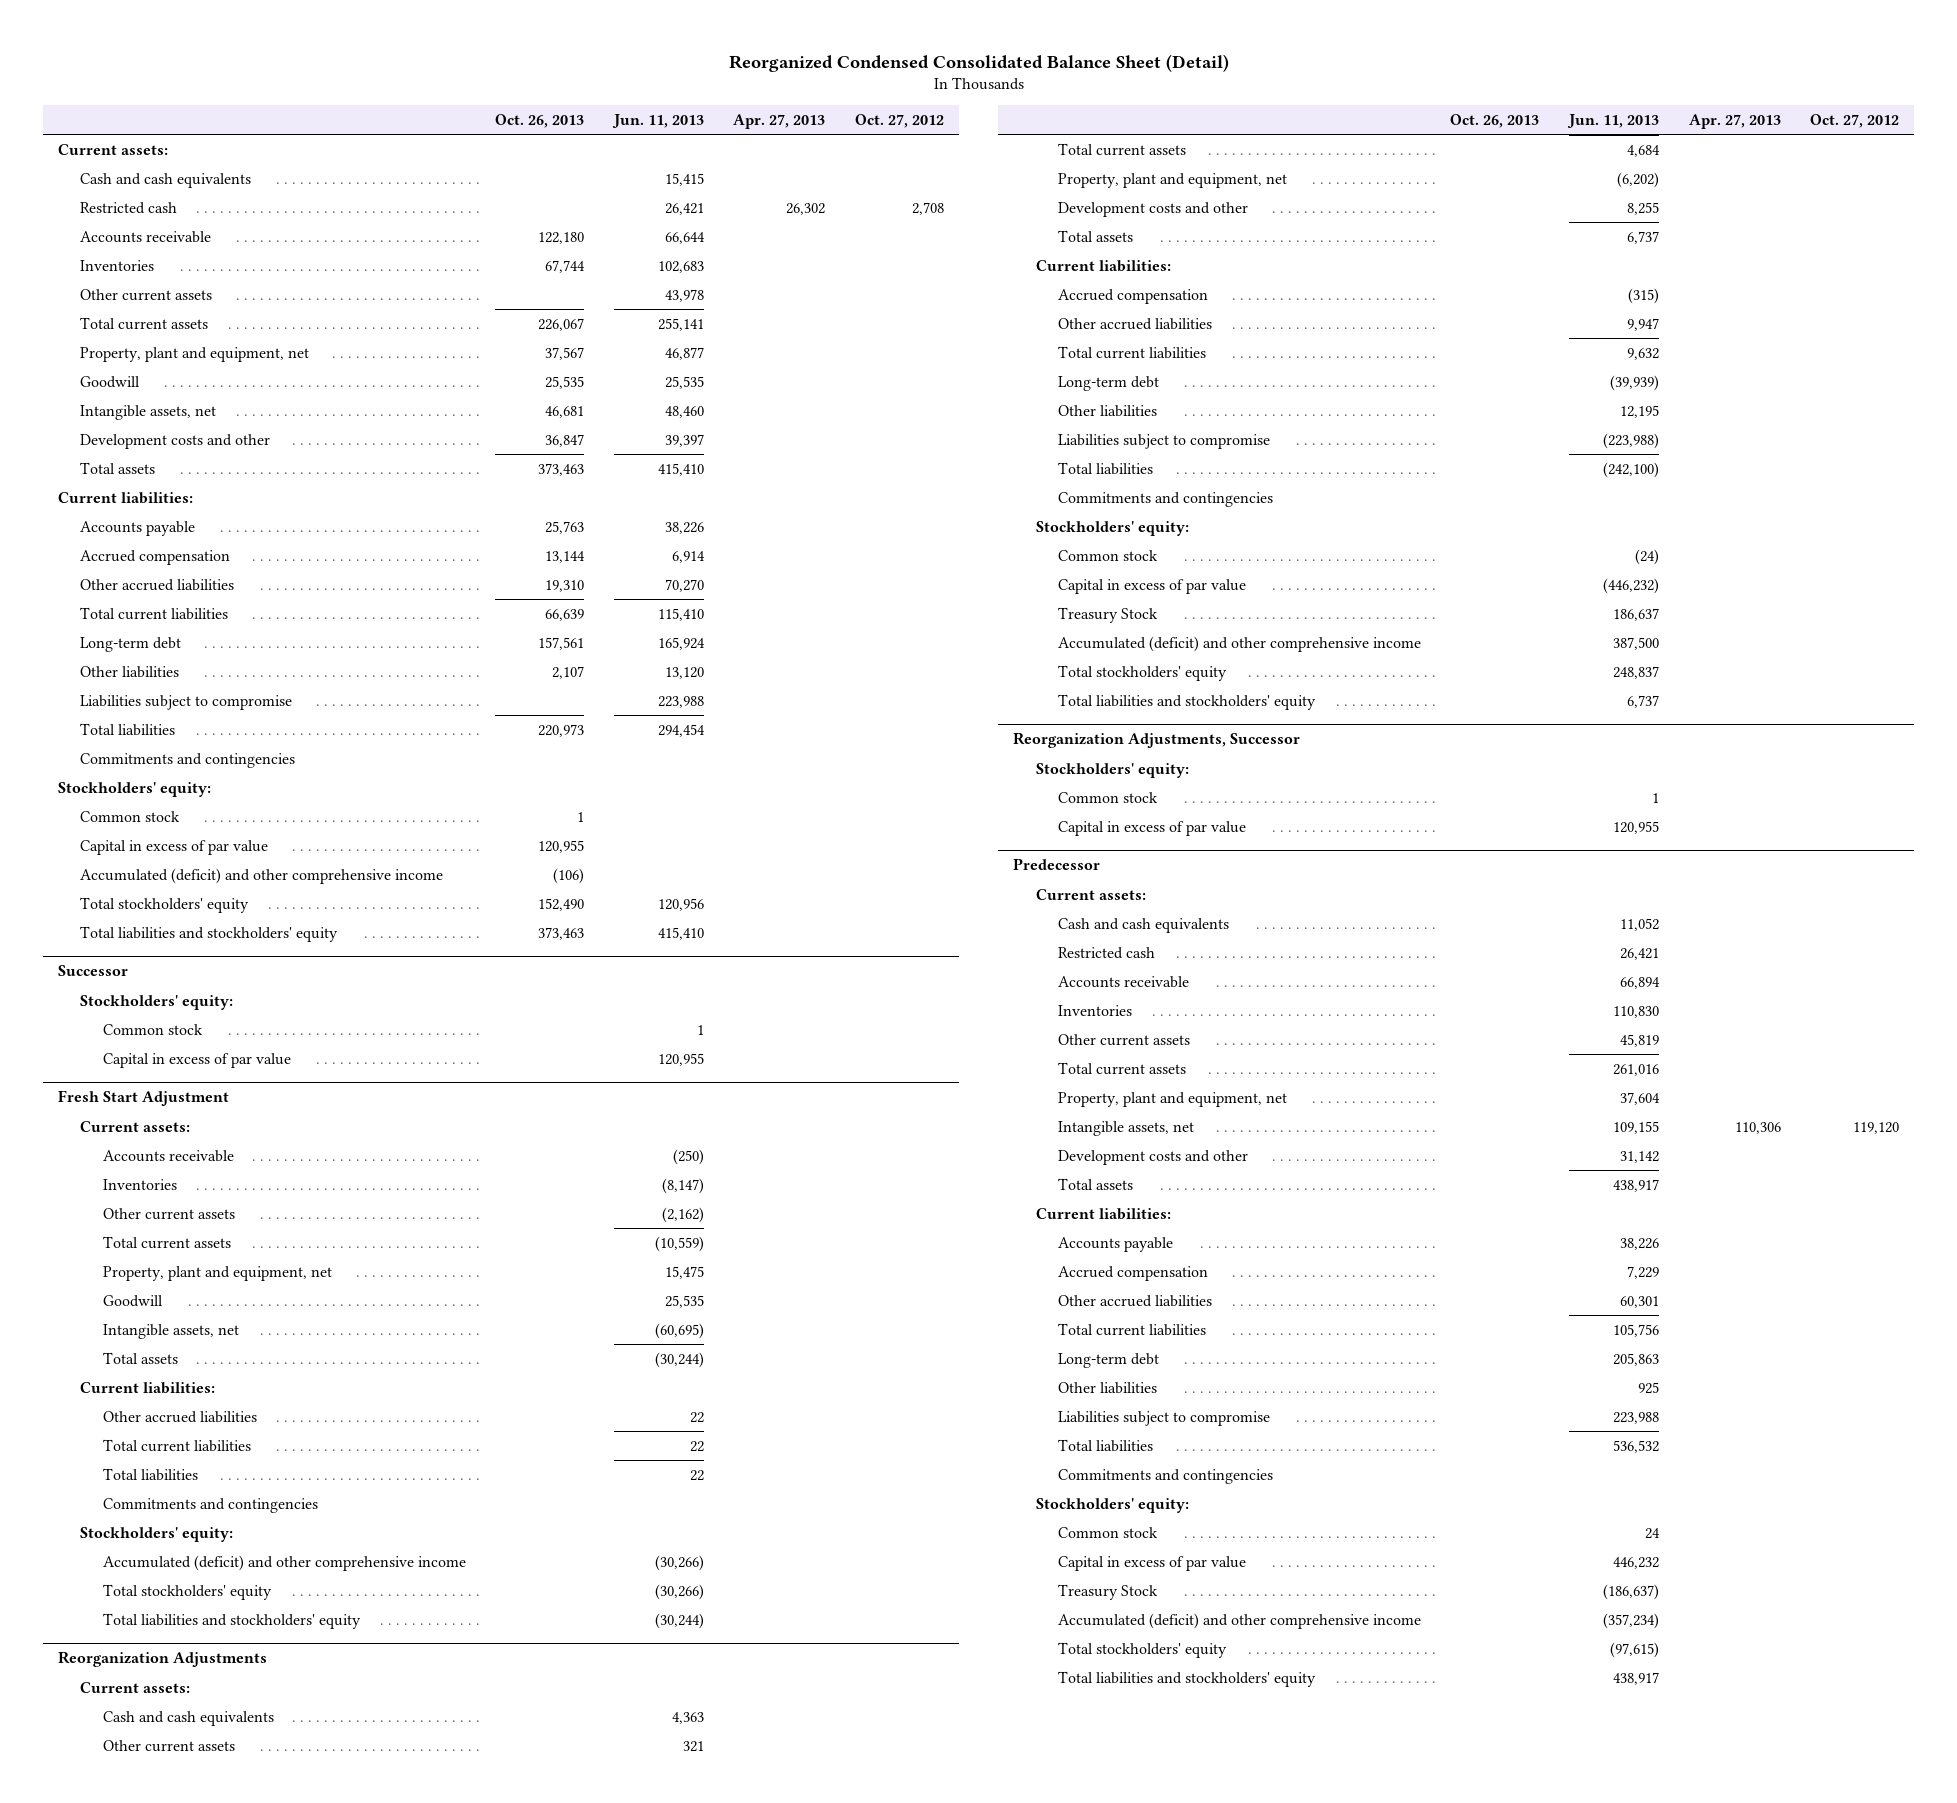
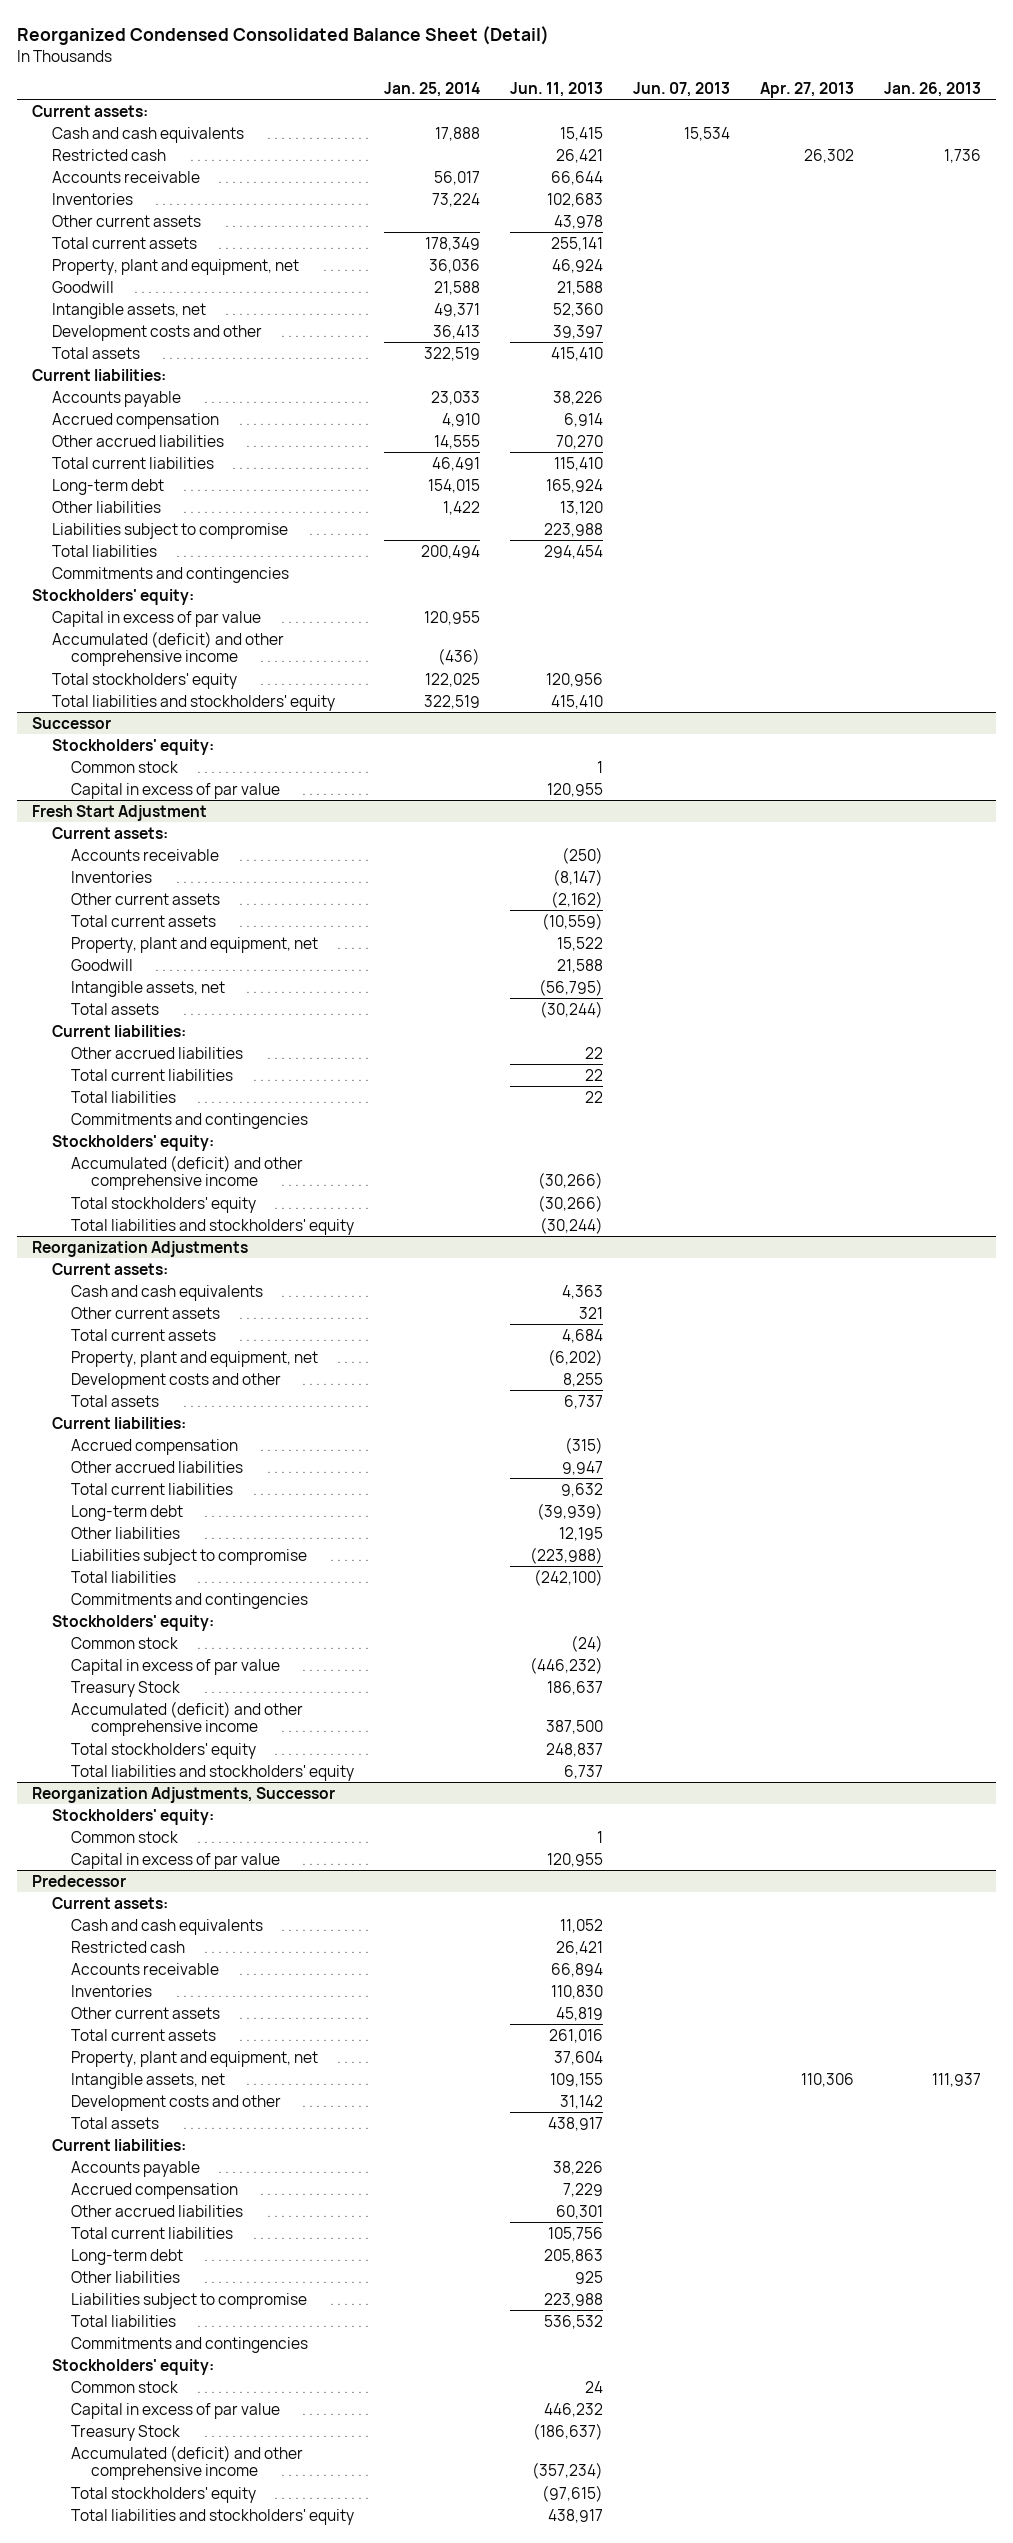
- | Oct. 26, 2013 | Jun. 11, 2013 | Apr. 27, 2013 | Oct. 27, 2012
+ | Jan. 25, 2014 | Jun. 11, 2013 | Jun. 07, 2013 | Apr. 27, 2013 | Jan. 26, 2013
- Property, plant and equipment, net | 37,567 | 46,877 | |
- Goodwill | 25,535 | 25,535 | |
- Intangible assets, net | 46,681 | 48,460 | |
+ Property, plant and equipment, net | 36,036 | 46,924 | | |
+ Goodwill | 21,588 | 21,588 | | |
+ Intangible assets, net | 49,371 | 52,360 | | |
- Common stock | 1 | | |
@ Fresh Start Adjustment
- Property, plant and equipment, net | | 15,475 | |
- Goodwill | | 25,535 | |
- Intangible assets, net | | (60,695) | |
+ Property, plant and equipment, net | | 15,522 | | |
+ Goodwill | | 21,588 | | |
+ Intangible assets, net | | (56,795) | | |

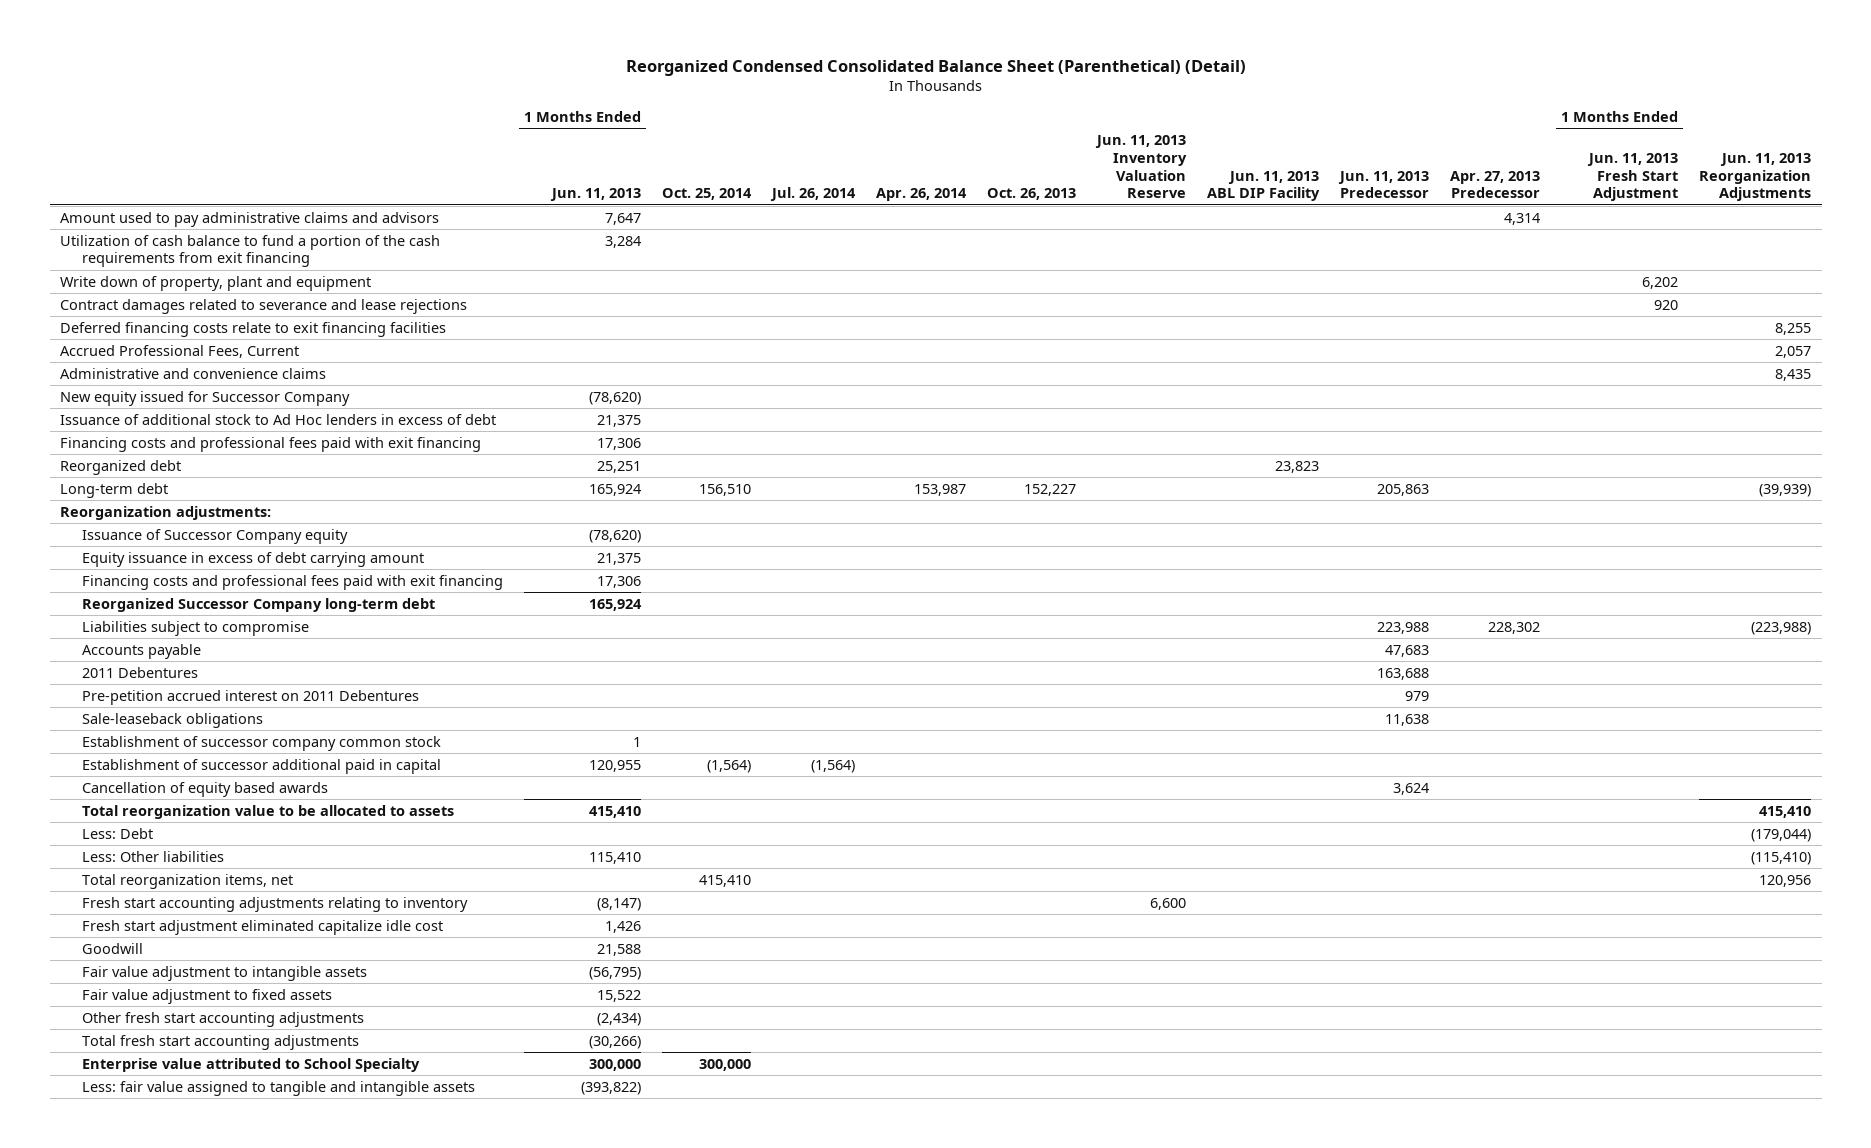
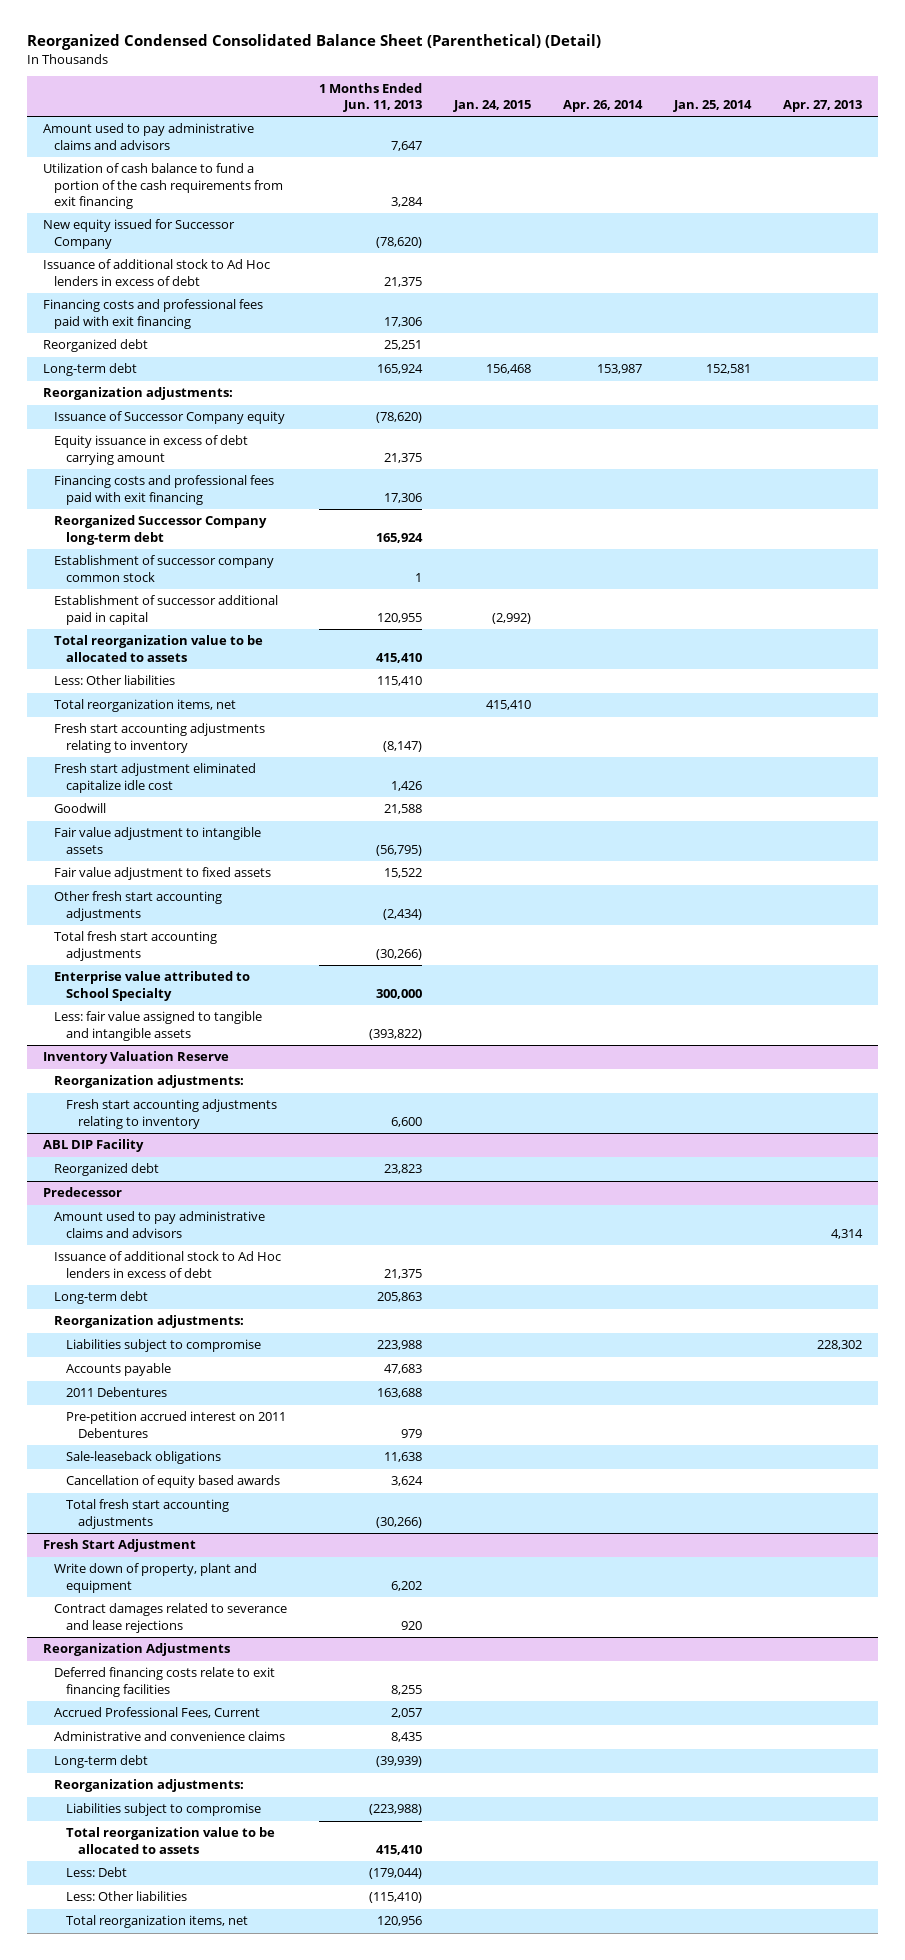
- | 1 Months Ended Jun. 11, 2013 | Oct. 25, 2014 | Jul. 26, 2014 | Apr. 26, 2014 | Oct. 26, 2013 | Jun. 11, 2013 Inventory Valuation Reserve | Jun. 11, 2013 ABL DIP Facility | Jun. 11, 2013 Predecessor | Apr. 27, 2013 Predecessor | 1 Months Ended Jun. 11, 2013 Fresh Start Adjustment | Jun. 11, 2013 Reorganization Adjustments
+ | 1 Months Ended Jun. 11, 2013 | Jan. 24, 2015 | Apr. 26, 2014 | Jan. 25, 2014 | Apr. 27, 2013
- Write down of property, plant and equipment | | | | | | | | | | 6,202 |
- Contract damages related to severance and lease rejections | | | | | | | | | | 920 |
- Deferred financing costs relate to exit financing facilities | | | | | | | | | | | 8,255
- Accrued Professional Fees, Current | | | | | | | | | | | 2,057
- Administrative and convenience claims | | | | | | | | | | | 8,435
- Liabilities subject to compromise | | | | | | | | 223,988 | 228,302 | | (223,988)
- Accounts payable | | | | | | | | 47,683 | | |
- 2011 Debentures | | | | | | | | 163,688 | | |
- Pre-petition accrued interest on 2011 Debentures | | | | | | | | 979 | | |
- Sale-leaseback obligations | | | | | | | | 11,638 | | |
- Cancellation of equity based awards | | | | | | | | 3,624 | | |
- Less: Debt | | | | | | | | | | | (179,044)
+ Inventory Valuation Reserve
+ Reorganization adjustments:
+ Fresh start accounting adjustments relating to inventory | 6,600 | | | |
+ ABL DIP Facility
+ Reorganized debt | 23,823 | | | |
+ Predecessor
+ Amount used to pay administrative claims and advisors | | | | | 4,314
+ Issuance of additional stock to Ad Hoc lenders in excess of debt | 21,375 | | | |
+ Long-term debt | 205,863 | | | |
+ Reorganization adjustments:
+ Liabilities subject to compromise | 223,988 | | | | 228,302
+ Accounts payable | 47,683 | | | |
+ 2011 Debentures | 163,688 | | | |
+ Pre-petition accrued interest on 2011 Debentures | 979 | | | |
+ Sale-leaseback obligations | 11,638 | | | |
+ Cancellation of equity based awards | 3,624 | | | |
+ Total fresh start accounting adjustments | (30,266) | | | |
+ Fresh Start Adjustment
+ Write down of property, plant and equipment | 6,202 | | | |
+ Contract damages related to severance and lease rejections | 920 | | | |
+ Reorganization Adjustments
+ Deferred financing costs relate to exit financing facilities | 8,255 | | | |
+ Accrued Professional Fees, Current | 2,057 | | | |
+ Administrative and convenience claims | 8,435 | | | |
+ Long-term debt | (39,939) | | | |
+ Reorganization adjustments:
+ Liabilities subject to compromise | (223,988) | | | |
+ Total reorganization value to be allocated to assets | 415,410 | | | |
+ Less: Debt | (179,044) | | | |
+ Less: Other liabilities | (115,410) | | | |
+ Total reorganization items, net | 120,956 | | | |

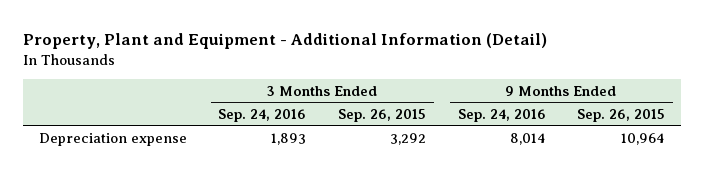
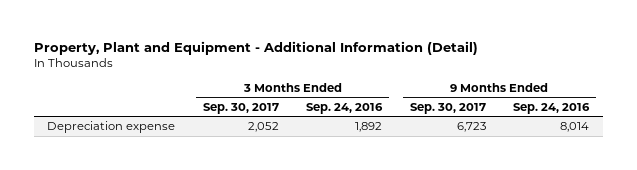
- | 3 Months Ended Sep. 24, 2016 | 3 Months Ended Sep. 26, 2015 | 9 Months Ended Sep. 24, 2016 | 9 Months Ended Sep. 26, 2015
+ | 3 Months Ended Sep. 30, 2017 | 3 Months Ended Sep. 24, 2016 | 9 Months Ended Sep. 30, 2017 | 9 Months Ended Sep. 24, 2016
- Depreciation expense | 1,893 | 3,292 | 8,014 | 10,964
+ Depreciation expense | 2,052 | 1,892 | 6,723 | 8,014

